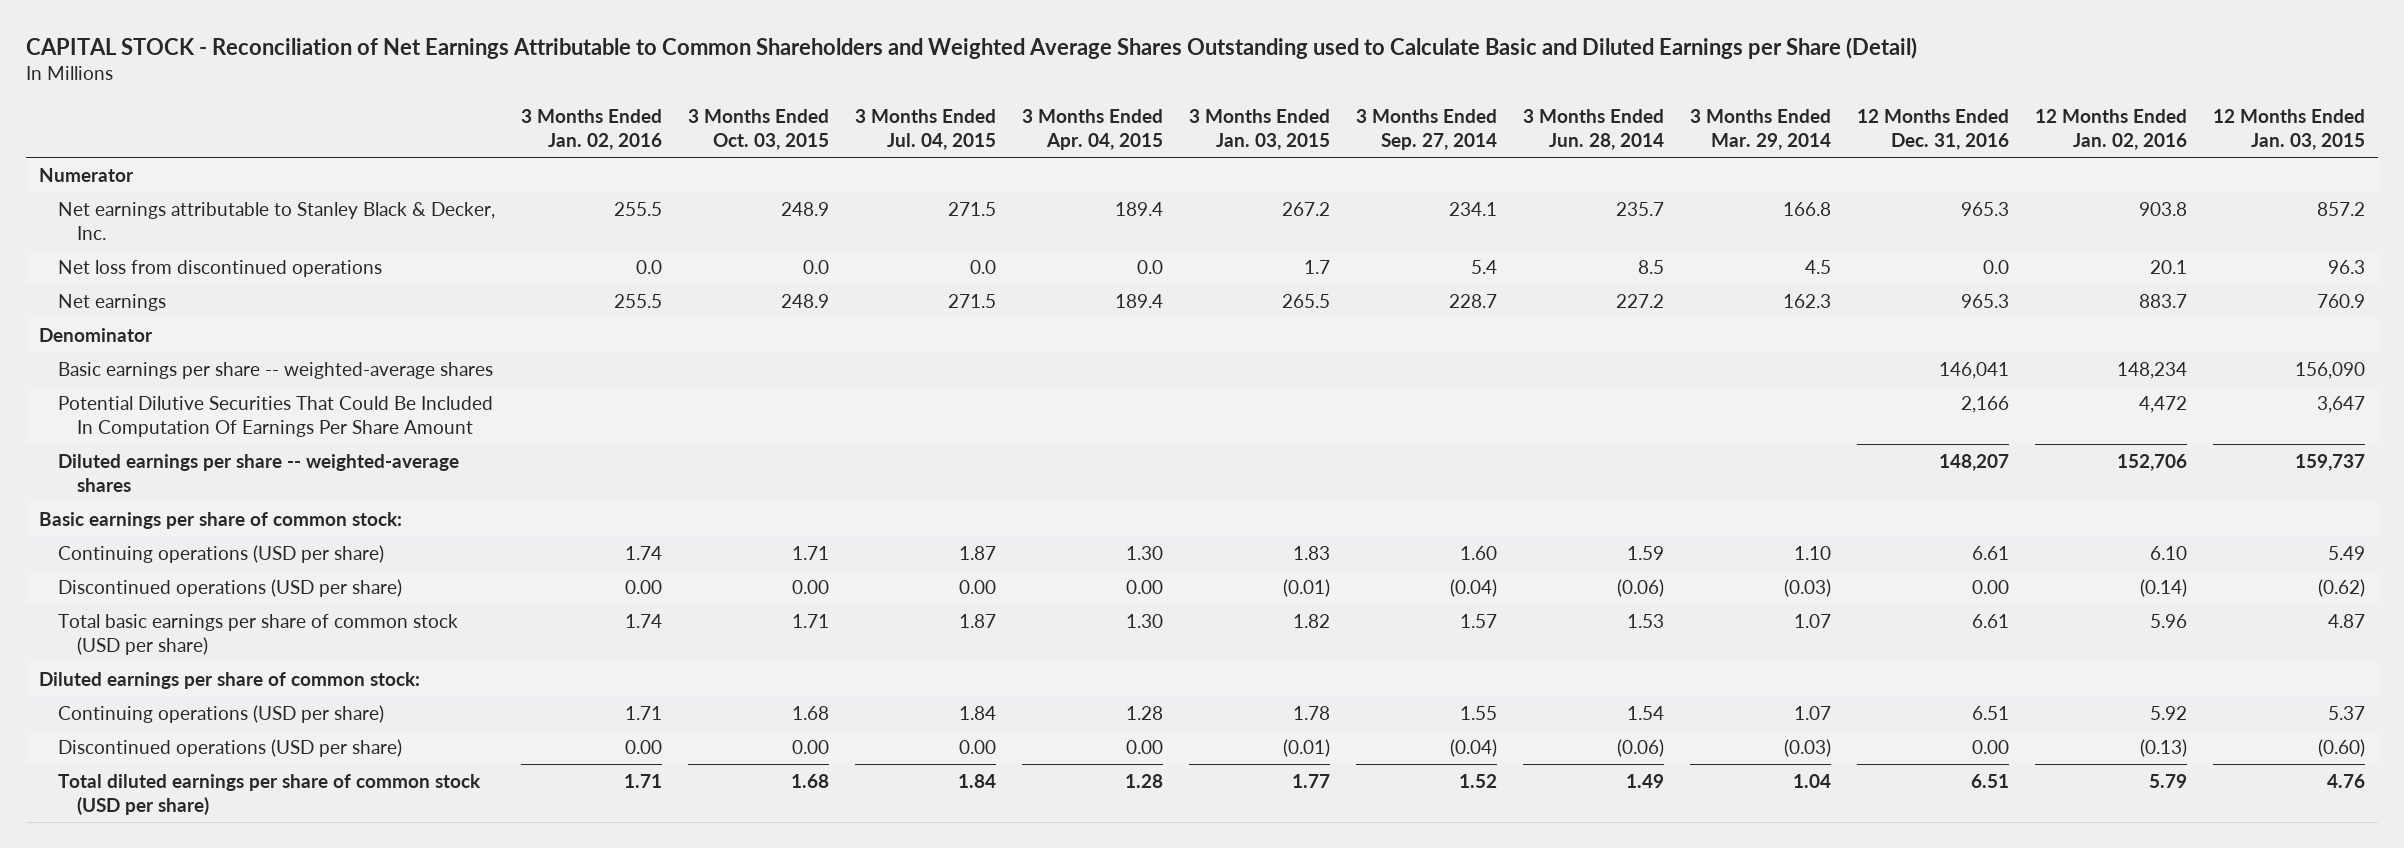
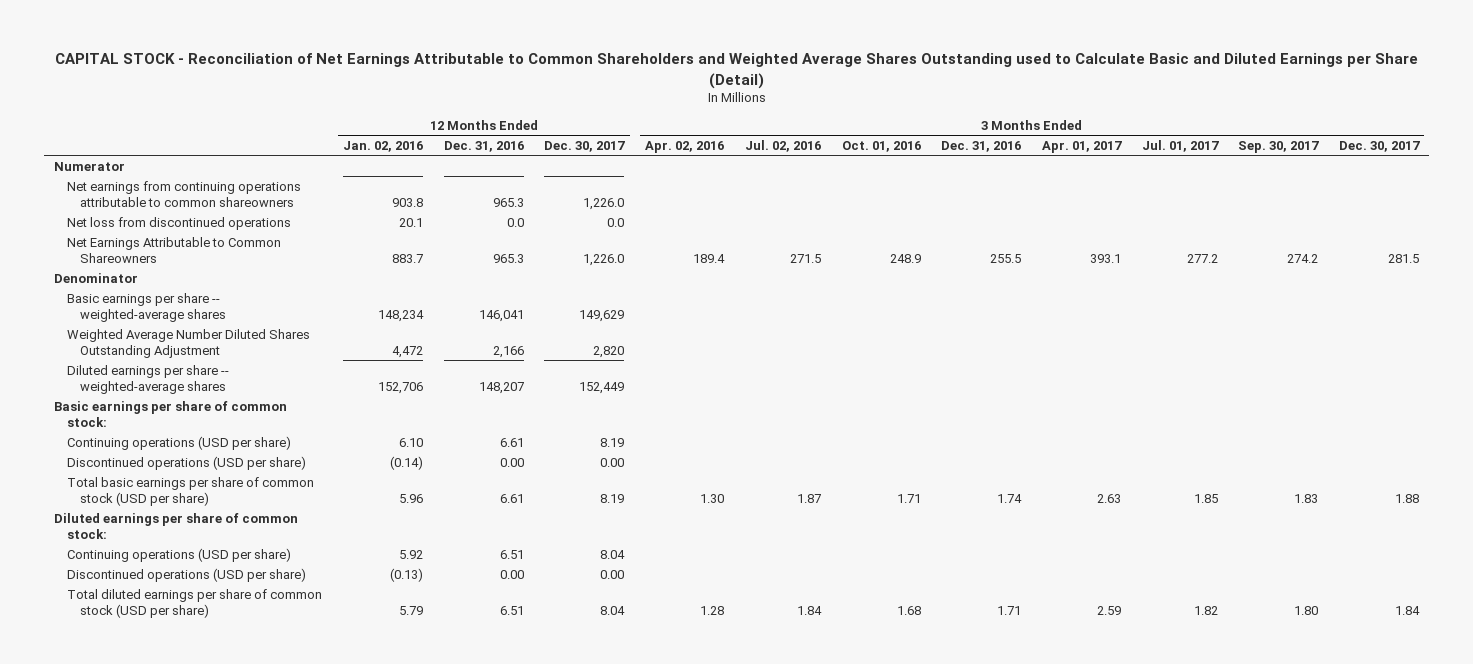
- | 3 Months Ended Jan. 02, 2016 | 3 Months Ended Oct. 03, 2015 | 3 Months Ended Jul. 04, 2015 | 3 Months Ended Apr. 04, 2015 | 3 Months Ended Jan. 03, 2015 | 3 Months Ended Sep. 27, 2014 | 3 Months Ended Jun. 28, 2014 | 3 Months Ended Mar. 29, 2014 | 12 Months Ended Dec. 31, 2016 | 12 Months Ended Jan. 02, 2016 | 12 Months Ended Jan. 03, 2015
+ | 12 Months Ended Jan. 02, 2016 | 12 Months Ended Dec. 31, 2016 | 12 Months Ended Dec. 30, 2017 | 3 Months Ended Apr. 02, 2016 | 3 Months Ended Jul. 02, 2016 | 3 Months Ended Oct. 01, 2016 | 3 Months Ended Dec. 31, 2016 | 3 Months Ended Apr. 01, 2017 | 3 Months Ended Jul. 01, 2017 | 3 Months Ended Sep. 30, 2017 | 3 Months Ended Dec. 30, 2017
- Net earnings attributable to Stanley Black & Decker, Inc. | 255.5 | 248.9 | 271.5 | 189.4 | 267.2 | 234.1 | 235.7 | 166.8 | 965.3 | 903.8 | 857.2
+ Net earnings from continuing operations attributable to common shareowners | 903.8 | 965.3 | 1,226.0 | | | | | | | |
- Net earnings | 255.5 | 248.9 | 271.5 | 189.4 | 265.5 | 228.7 | 227.2 | 162.3 | 965.3 | 883.7 | 760.9
+ Net Earnings Attributable to Common Shareowners | 883.7 | 965.3 | 1,226.0 | 189.4 | 271.5 | 248.9 | 255.5 | 393.1 | 277.2 | 274.2 | 281.5
- Potential Dilutive Securities That Could Be Included In Computation Of Earnings Per Share Amount | | | | | | | | | 2,166 | 4,472 | 3,647
+ Weighted Average Number Diluted Shares Outstanding Adjustment | 4,472 | 2,166 | 2,820 | | | | | | | |

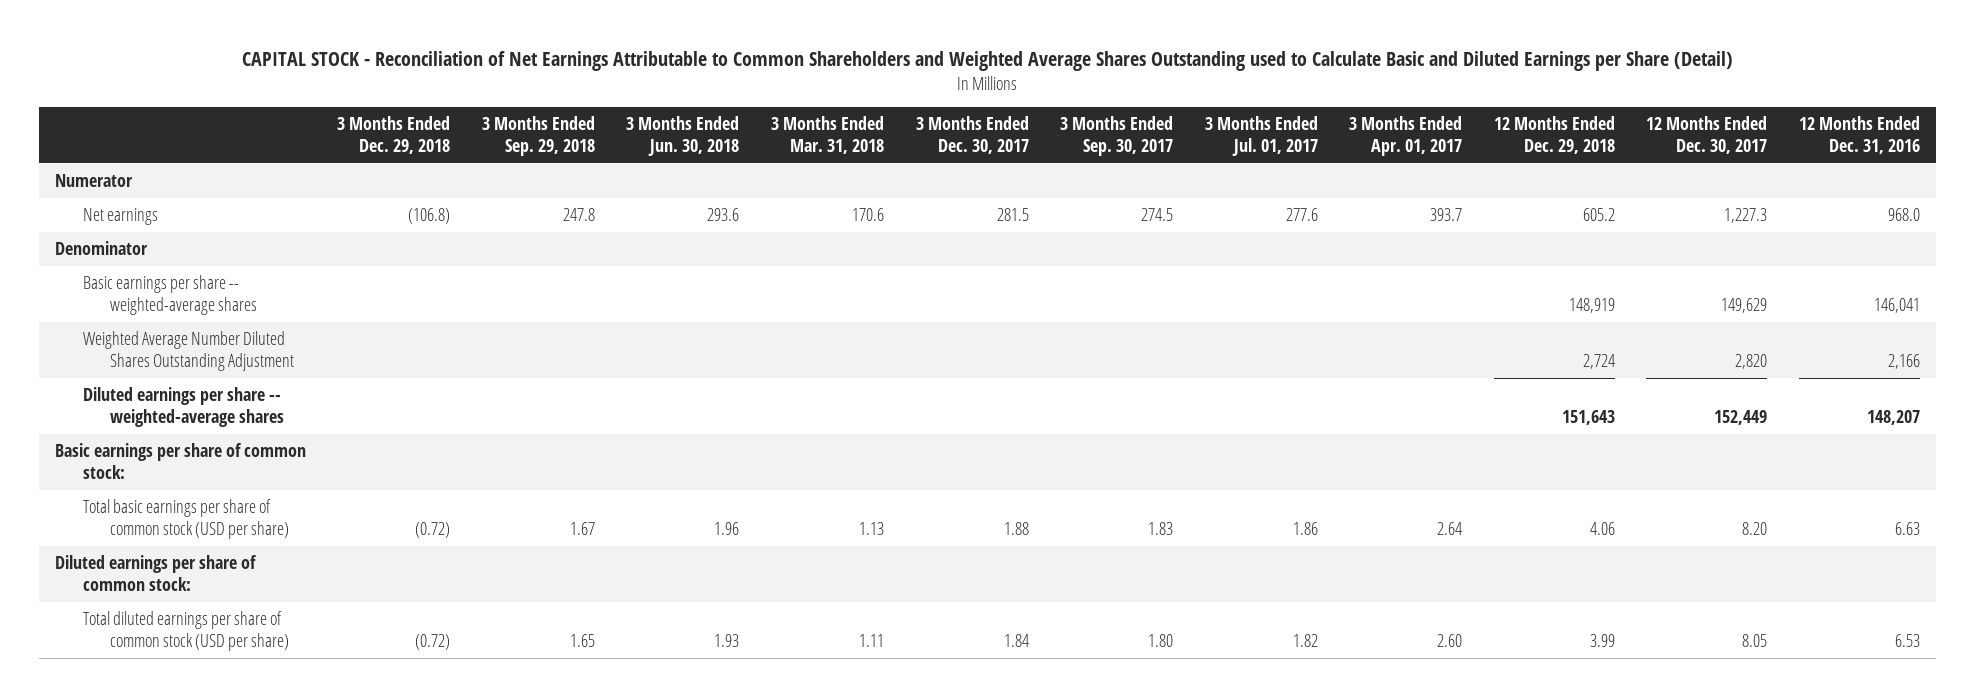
- | 12 Months Ended Jan. 02, 2016 | 12 Months Ended Dec. 31, 2016 | 12 Months Ended Dec. 30, 2017 | 3 Months Ended Apr. 02, 2016 | 3 Months Ended Jul. 02, 2016 | 3 Months Ended Oct. 01, 2016 | 3 Months Ended Dec. 31, 2016 | 3 Months Ended Apr. 01, 2017 | 3 Months Ended Jul. 01, 2017 | 3 Months Ended Sep. 30, 2017 | 3 Months Ended Dec. 30, 2017
+ | 3 Months Ended Dec. 29, 2018 | 3 Months Ended Sep. 29, 2018 | 3 Months Ended Jun. 30, 2018 | 3 Months Ended Mar. 31, 2018 | 3 Months Ended Dec. 30, 2017 | 3 Months Ended Sep. 30, 2017 | 3 Months Ended Jul. 01, 2017 | 3 Months Ended Apr. 01, 2017 | 12 Months Ended Dec. 29, 2018 | 12 Months Ended Dec. 30, 2017 | 12 Months Ended Dec. 31, 2016
- Net earnings from continuing operations attributable to common shareowners | 903.8 | 965.3 | 1,226.0 | | | | | | | |
- Net loss from discontinued operations | 20.1 | 0.0 | 0.0 | | | | | | | |
- Net Earnings Attributable to Common Shareowners | 883.7 | 965.3 | 1,226.0 | 189.4 | 271.5 | 248.9 | 255.5 | 393.1 | 277.2 | 274.2 | 281.5
+ Net earnings | (106.8) | 247.8 | 293.6 | 170.6 | 281.5 | 274.5 | 277.6 | 393.7 | 605.2 | 1,227.3 | 968.0
- Continuing operations (USD per share) | 6.10 | 6.61 | 8.19 | | | | | | | |
- Discontinued operations (USD per share) | (0.14) | 0.00 | 0.00 | | | | | | | |
- Total basic earnings per share of common stock (USD per share) | 5.96 | 6.61 | 8.19 | 1.30 | 1.87 | 1.71 | 1.74 | 2.63 | 1.85 | 1.83 | 1.88
+ Total basic earnings per share of common stock (USD per share) | (0.72) | 1.67 | 1.96 | 1.13 | 1.88 | 1.83 | 1.86 | 2.64 | 4.06 | 8.20 | 6.63
- Continuing operations (USD per share) | 5.92 | 6.51 | 8.04 | | | | | | | |
- Discontinued operations (USD per share) | (0.13) | 0.00 | 0.00 | | | | | | | |
- Total diluted earnings per share of common stock (USD per share) | 5.79 | 6.51 | 8.04 | 1.28 | 1.84 | 1.68 | 1.71 | 2.59 | 1.82 | 1.80 | 1.84
+ Total diluted earnings per share of common stock (USD per share) | (0.72) | 1.65 | 1.93 | 1.11 | 1.84 | 1.80 | 1.82 | 2.60 | 3.99 | 8.05 | 6.53

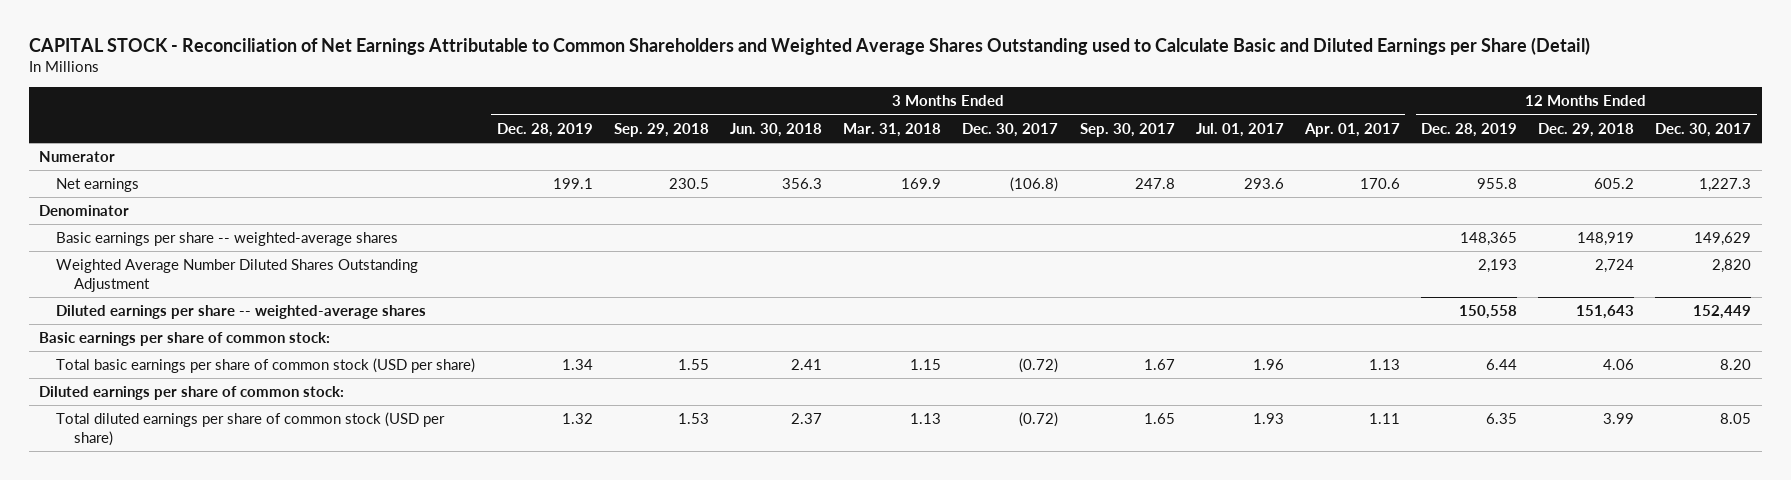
- | 3 Months Ended Dec. 29, 2018 | 3 Months Ended Sep. 29, 2018 | 3 Months Ended Jun. 30, 2018 | 3 Months Ended Mar. 31, 2018 | 3 Months Ended Dec. 30, 2017 | 3 Months Ended Sep. 30, 2017 | 3 Months Ended Jul. 01, 2017 | 3 Months Ended Apr. 01, 2017 | 12 Months Ended Dec. 29, 2018 | 12 Months Ended Dec. 30, 2017 | 12 Months Ended Dec. 31, 2016
+ | 3 Months Ended Dec. 28, 2019 | 3 Months Ended Sep. 29, 2018 | 3 Months Ended Jun. 30, 2018 | 3 Months Ended Mar. 31, 2018 | 3 Months Ended Dec. 30, 2017 | 3 Months Ended Sep. 30, 2017 | 3 Months Ended Jul. 01, 2017 | 3 Months Ended Apr. 01, 2017 | 12 Months Ended Dec. 28, 2019 | 12 Months Ended Dec. 29, 2018 | 12 Months Ended Dec. 30, 2017
- Net earnings | (106.8) | 247.8 | 293.6 | 170.6 | 281.5 | 274.5 | 277.6 | 393.7 | 605.2 | 1,227.3 | 968.0
+ Net earnings | 199.1 | 230.5 | 356.3 | 169.9 | (106.8) | 247.8 | 293.6 | 170.6 | 955.8 | 605.2 | 1,227.3
- Total basic earnings per share of common stock (USD per share) | (0.72) | 1.67 | 1.96 | 1.13 | 1.88 | 1.83 | 1.86 | 2.64 | 4.06 | 8.20 | 6.63
+ Total basic earnings per share of common stock (USD per share) | 1.34 | 1.55 | 2.41 | 1.15 | (0.72) | 1.67 | 1.96 | 1.13 | 6.44 | 4.06 | 8.20
- Total diluted earnings per share of common stock (USD per share) | (0.72) | 1.65 | 1.93 | 1.11 | 1.84 | 1.80 | 1.82 | 2.60 | 3.99 | 8.05 | 6.53
+ Total diluted earnings per share of common stock (USD per share) | 1.32 | 1.53 | 2.37 | 1.13 | (0.72) | 1.65 | 1.93 | 1.11 | 6.35 | 3.99 | 8.05

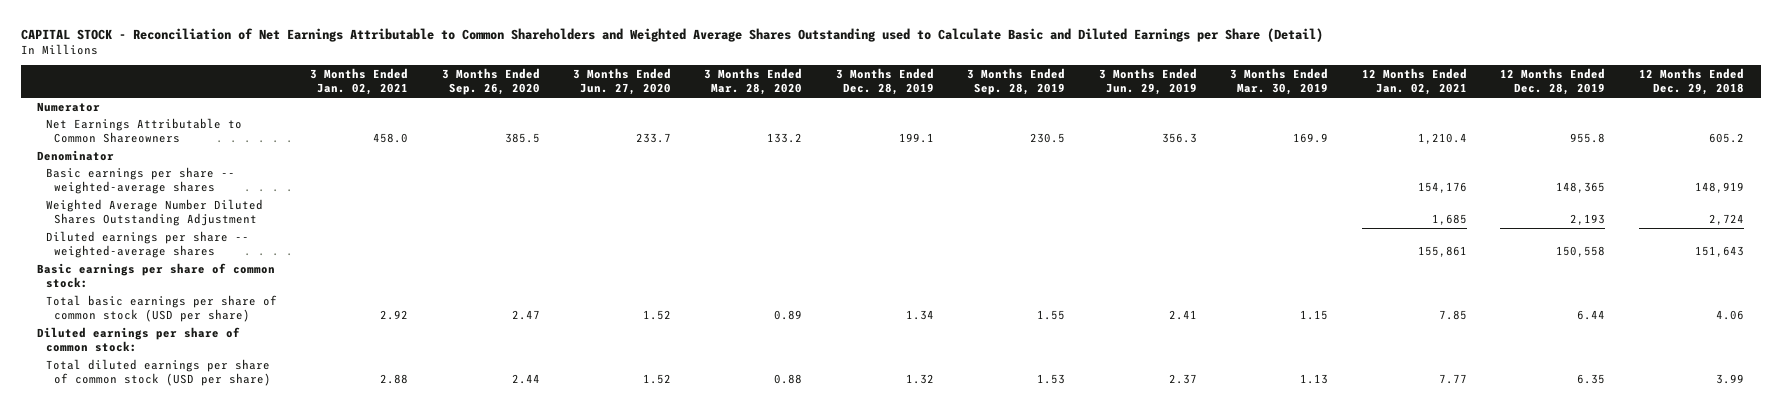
- | 3 Months Ended Dec. 28, 2019 | 3 Months Ended Sep. 29, 2018 | 3 Months Ended Jun. 30, 2018 | 3 Months Ended Mar. 31, 2018 | 3 Months Ended Dec. 30, 2017 | 3 Months Ended Sep. 30, 2017 | 3 Months Ended Jul. 01, 2017 | 3 Months Ended Apr. 01, 2017 | 12 Months Ended Dec. 28, 2019 | 12 Months Ended Dec. 29, 2018 | 12 Months Ended Dec. 30, 2017
+ | 3 Months Ended Jan. 02, 2021 | 3 Months Ended Sep. 26, 2020 | 3 Months Ended Jun. 27, 2020 | 3 Months Ended Mar. 28, 2020 | 3 Months Ended Dec. 28, 2019 | 3 Months Ended Sep. 28, 2019 | 3 Months Ended Jun. 29, 2019 | 3 Months Ended Mar. 30, 2019 | 12 Months Ended Jan. 02, 2021 | 12 Months Ended Dec. 28, 2019 | 12 Months Ended Dec. 29, 2018
- Net earnings | 199.1 | 230.5 | 356.3 | 169.9 | (106.8) | 247.8 | 293.6 | 170.6 | 955.8 | 605.2 | 1,227.3
+ Net Earnings Attributable to Common Shareowners | 458.0 | 385.5 | 233.7 | 133.2 | 199.1 | 230.5 | 356.3 | 169.9 | 1,210.4 | 955.8 | 605.2

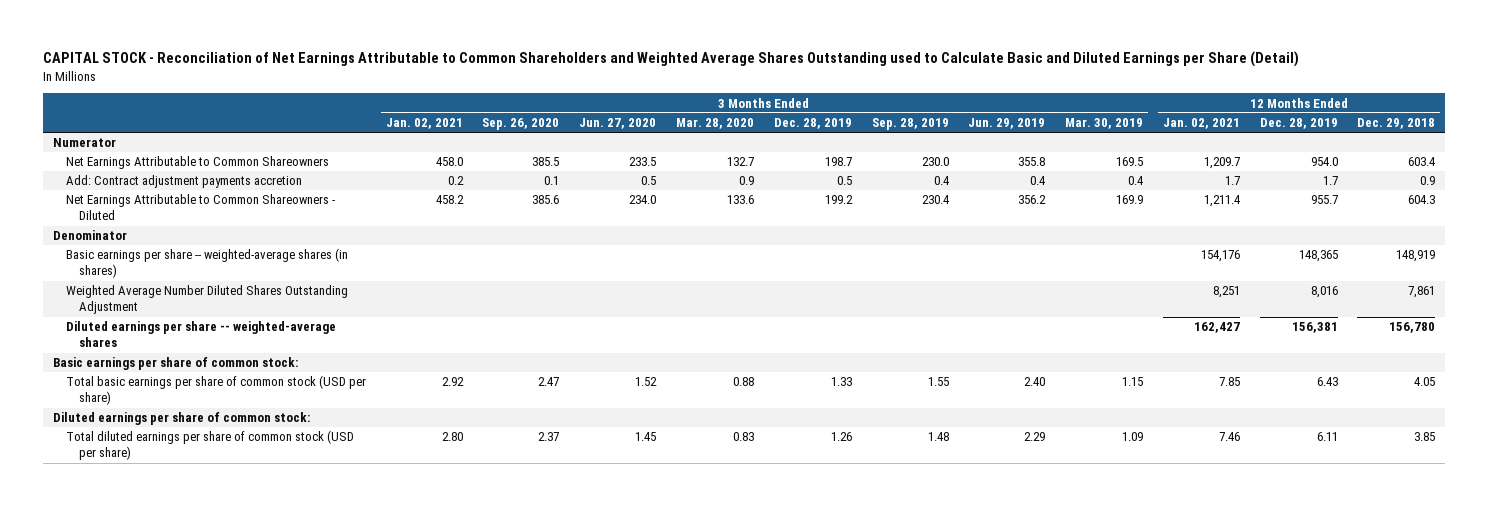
- Net Earnings Attributable to Common Shareowners | 458.0 | 385.5 | 233.7 | 133.2 | 199.1 | 230.5 | 356.3 | 169.9 | 1,210.4 | 955.8 | 605.2
+ Net Earnings Attributable to Common Shareowners | 458.0 | 385.5 | 233.5 | 132.7 | 198.7 | 230.0 | 355.8 | 169.5 | 1,209.7 | 954.0 | 603.4
+ Add: Contract adjustment payments accretion | 0.2 | 0.1 | 0.5 | 0.9 | 0.5 | 0.4 | 0.4 | 0.4 | 1.7 | 1.7 | 0.9
+ Net Earnings Attributable to Common Shareowners - Diluted | 458.2 | 385.6 | 234.0 | 133.6 | 199.2 | 230.4 | 356.2 | 169.9 | 1,211.4 | 955.7 | 604.3
- Basic earnings per share -- weighted-average shares | | | | | | | | | 154,176 | 148,365 | 148,919
- Weighted Average Number Diluted Shares Outstanding Adjustment | | | | | | | | | 1,685 | 2,193 | 2,724
- Diluted earnings per share -- weighted-average shares | | | | | | | | | 155,861 | 150,558 | 151,643
+ Basic earnings per share -- weighted-average shares (in shares) | | | | | | | | | 154,176 | 148,365 | 148,919
+ Weighted Average Number Diluted Shares Outstanding Adjustment | | | | | | | | | 8,251 | 8,016 | 7,861
+ Diluted earnings per share -- weighted-average shares | | | | | | | | | 162,427 | 156,381 | 156,780
- Total basic earnings per share of common stock (USD per share) | 2.92 | 2.47 | 1.52 | 0.89 | 1.34 | 1.55 | 2.41 | 1.15 | 7.85 | 6.44 | 4.06
+ Total basic earnings per share of common stock (USD per share) | 2.92 | 2.47 | 1.52 | 0.88 | 1.33 | 1.55 | 2.40 | 1.15 | 7.85 | 6.43 | 4.05
- Total diluted earnings per share of common stock (USD per share) | 2.88 | 2.44 | 1.52 | 0.88 | 1.32 | 1.53 | 2.37 | 1.13 | 7.77 | 6.35 | 3.99
+ Total diluted earnings per share of common stock (USD per share) | 2.80 | 2.37 | 1.45 | 0.83 | 1.26 | 1.48 | 2.29 | 1.09 | 7.46 | 6.11 | 3.85

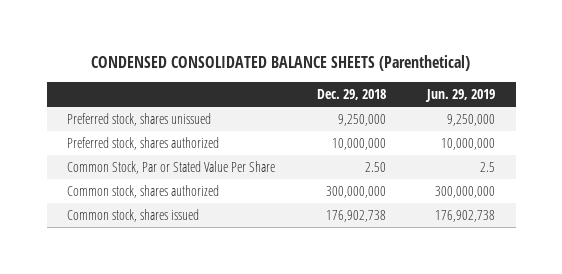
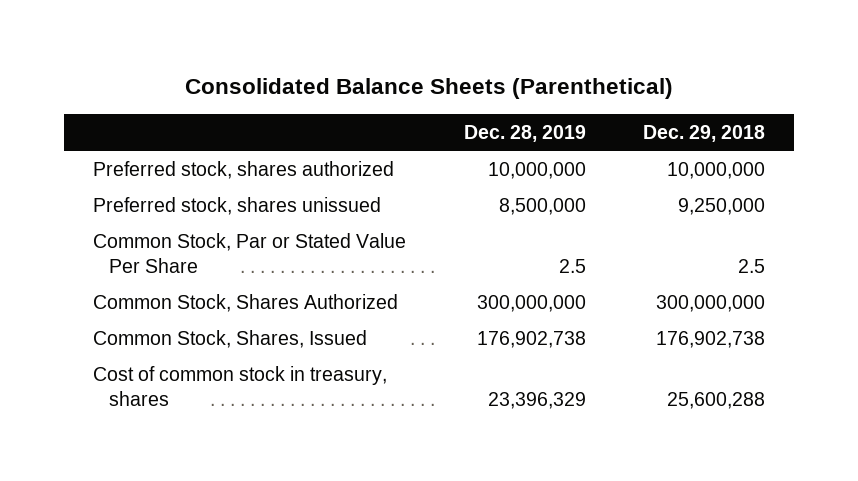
- CONDENSED CONSOLIDATED BALANCE SHEETS (Parenthetical)
+ Consolidated Balance Sheets (Parenthetical)
- | Dec. 29, 2018 | Jun. 29, 2019
+ | Dec. 28, 2019 | Dec. 29, 2018
- Common Stock, Par or Stated Value Per Share | 2.50 | 2.5
- Common stock, shares authorized | 300,000,000 | 300,000,000
- Common stock, shares issued | 176,902,738 | 176,902,738
moved down: Preferred stock, shares unissued | 8,500,000 | 9,250,000
+ Common Stock, Par or Stated Value Per Share | 2.5 | 2.5
+ Common Stock, Shares Authorized | 300,000,000 | 300,000,000
+ Common Stock, Shares, Issued | 176,902,738 | 176,902,738
+ Cost of common stock in treasury, shares | 23,396,329 | 25,600,288

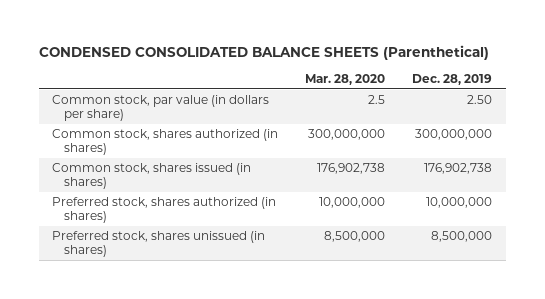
- Consolidated Balance Sheets (Parenthetical)
+ CONDENSED CONSOLIDATED BALANCE SHEETS (Parenthetical)
- | Dec. 28, 2019 | Dec. 29, 2018
+ | Mar. 28, 2020 | Dec. 28, 2019
- Preferred stock, shares authorized | 10,000,000 | 10,000,000
- Preferred stock, shares unissued | 8,500,000 | 9,250,000
- Common Stock, Par or Stated Value Per Share | 2.5 | 2.5
- Common Stock, Shares Authorized | 300,000,000 | 300,000,000
- Common Stock, Shares, Issued | 176,902,738 | 176,902,738
- Cost of common stock in treasury, shares | 23,396,329 | 25,600,288
+ Common stock, par value (in dollars per share) | 2.5 | 2.50
+ Common stock, shares authorized (in shares) | 300,000,000 | 300,000,000
+ Common stock, shares issued (in shares) | 176,902,738 | 176,902,738
+ Preferred stock, shares authorized (in shares) | 10,000,000 | 10,000,000
+ Preferred stock, shares unissued (in shares) | 8,500,000 | 8,500,000

